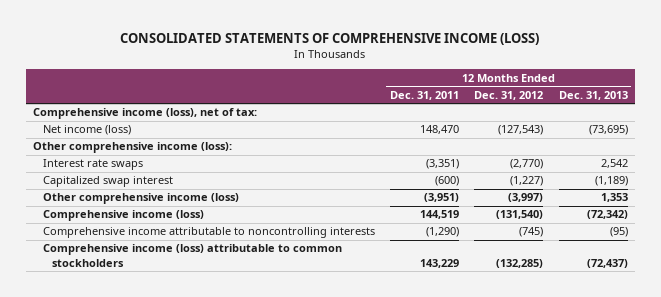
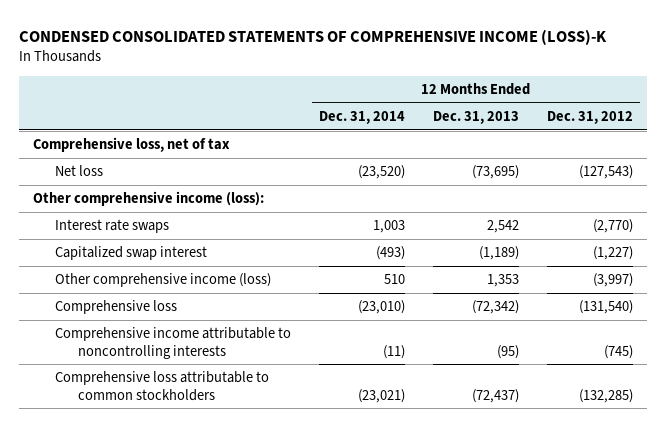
- CONSOLIDATED STATEMENTS OF COMPREHENSIVE INCOME (LOSS)
+ CONDENSED CONSOLIDATED STATEMENTS OF COMPREHENSIVE INCOME (LOSS)-K
- | 12 Months Ended Dec. 31, 2011 | 12 Months Ended Dec. 31, 2012 | 12 Months Ended Dec. 31, 2013
+ | 12 Months Ended Dec. 31, 2014 | 12 Months Ended Dec. 31, 2013 | 12 Months Ended Dec. 31, 2012
- Comprehensive income (loss), net of tax:
- Net income (loss) | 148,470 | (127,543) | (73,695)
+ Comprehensive loss, net of tax
+ Net loss | (23,520) | (73,695) | (127,543)
- Comprehensive income (loss) | 144,519 | (131,540) | (72,342)
+ Comprehensive loss | (23,010) | (72,342) | (131,540)
- Comprehensive income (loss) attributable to common stockholders | 143,229 | (132,285) | (72,437)
+ Comprehensive loss attributable to common stockholders | (23,021) | (72,437) | (132,285)

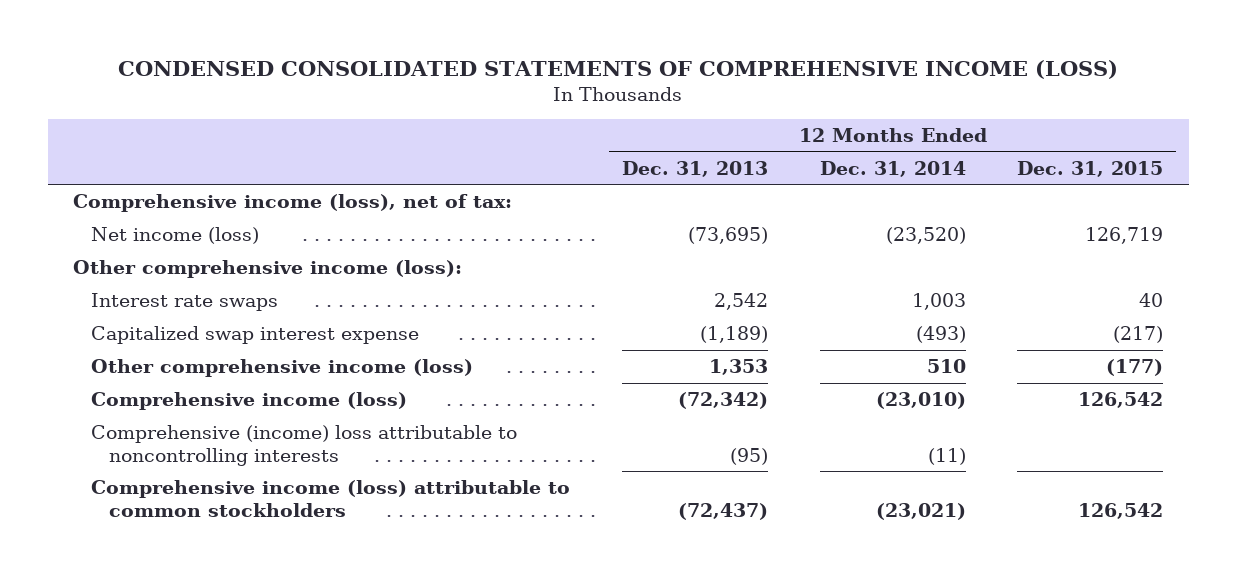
- CONDENSED CONSOLIDATED STATEMENTS OF COMPREHENSIVE INCOME (LOSS)-K
+ CONDENSED CONSOLIDATED STATEMENTS OF COMPREHENSIVE INCOME (LOSS)
- | 12 Months Ended Dec. 31, 2014 | 12 Months Ended Dec. 31, 2013 | 12 Months Ended Dec. 31, 2012
+ | 12 Months Ended Dec. 31, 2013 | 12 Months Ended Dec. 31, 2014 | 12 Months Ended Dec. 31, 2015
- Comprehensive loss, net of tax
- Net loss | (23,520) | (73,695) | (127,543)
+ Comprehensive income (loss), net of tax:
+ Net income (loss) | (73,695) | (23,520) | 126,719
- Capitalized swap interest | (493) | (1,189) | (1,227)
+ Capitalized swap interest expense | (1,189) | (493) | (217)
- Comprehensive loss | (23,010) | (72,342) | (131,540)
- Comprehensive income attributable to noncontrolling interests | (11) | (95) | (745)
- Comprehensive loss attributable to common stockholders | (23,021) | (72,437) | (132,285)
+ Comprehensive income (loss) | (72,342) | (23,010) | 126,542
+ Comprehensive (income) loss attributable to noncontrolling interests | (95) | (11) |
+ Comprehensive income (loss) attributable to common stockholders | (72,437) | (23,021) | 126,542

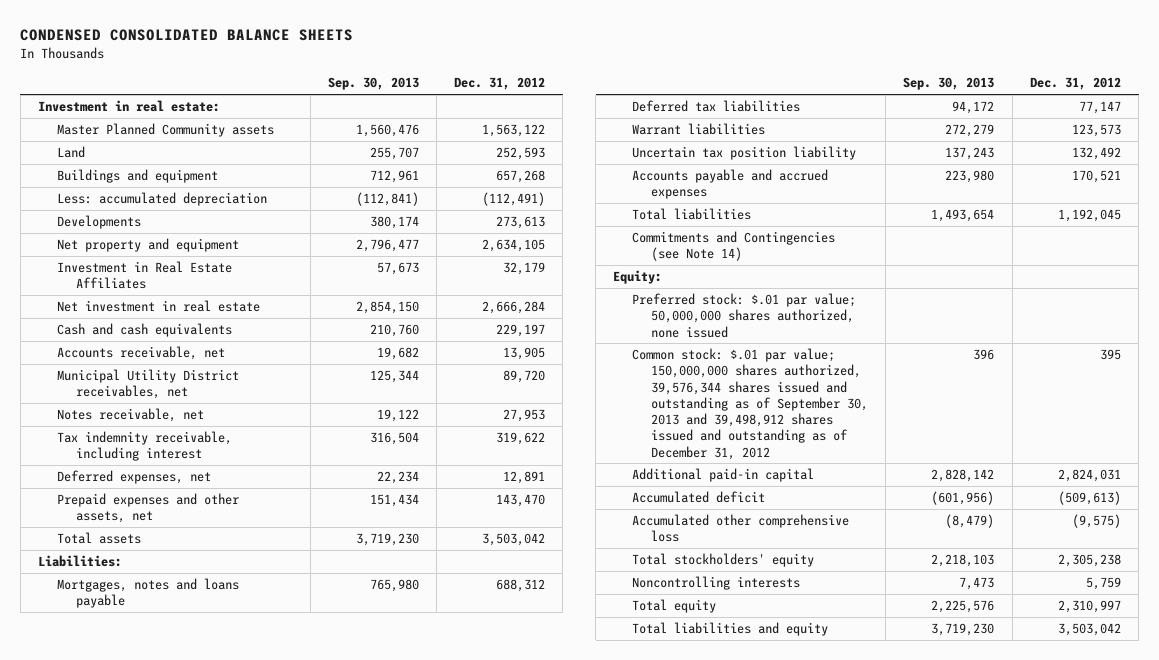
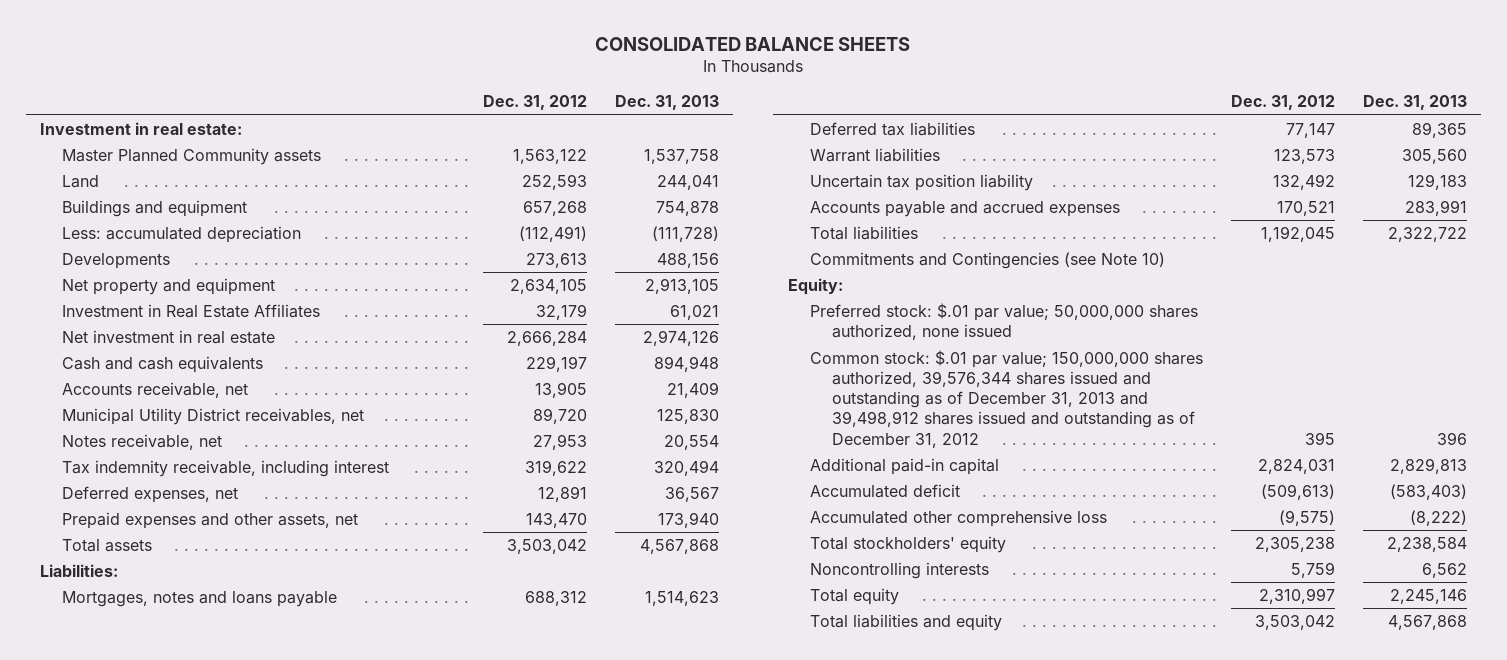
- CONDENSED CONSOLIDATED BALANCE SHEETS
+ CONSOLIDATED BALANCE SHEETS
- | Sep. 30, 2013 | Dec. 31, 2012
+ | Dec. 31, 2012 | Dec. 31, 2013
- Commitments and Contingencies (see Note 14)
+ Commitments and Contingencies (see Note 10)
- Common stock: $.01 par value; 150,000,000 shares authorized, 39,576,344 shares issued and outstanding as of September 30, 2013 and 39,498,912 shares issued and outstanding as of December 31, 2012 | 396 | 395
+ Common stock: $.01 par value; 150,000,000 shares authorized, 39,576,344 shares issued and outstanding as of December 31, 2013 and 39,498,912 shares issued and outstanding as of December 31, 2012 | 395 | 396

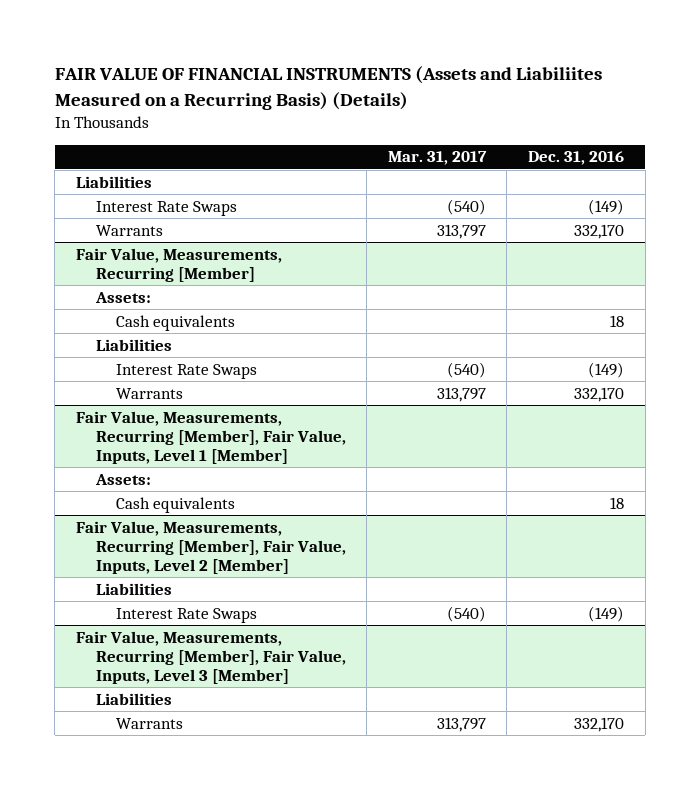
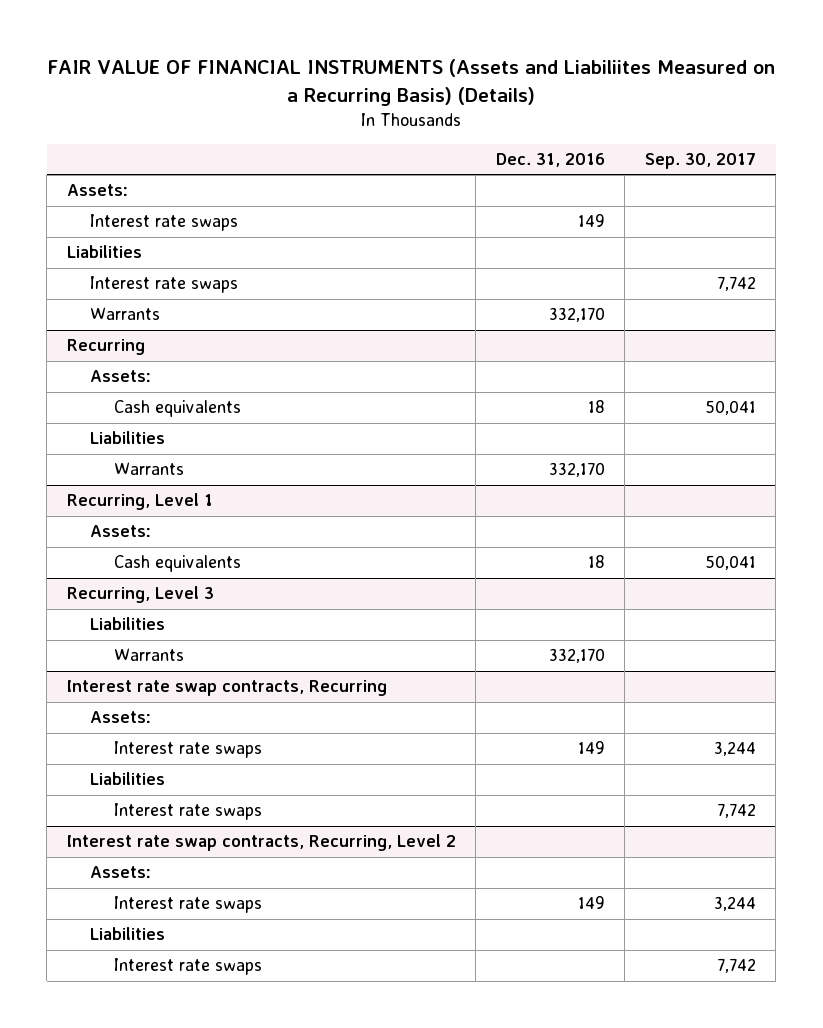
- | Mar. 31, 2017 | Dec. 31, 2016
+ | Dec. 31, 2016 | Sep. 30, 2017
+ Assets:
+ Interest rate swaps | 149 |
- Interest Rate Swaps | (540) | (149)
+ Interest rate swaps | | 7,742
- Fair Value, Measurements, Recurring [Member]
+ Recurring
- Interest Rate Swaps | (540) | (149)
- Fair Value, Measurements, Recurring [Member], Fair Value, Inputs, Level 1 [Member]
+ Recurring, Level 1
- Fair Value, Measurements, Recurring [Member], Fair Value, Inputs, Level 2 [Member]
- Liabilities
- Interest Rate Swaps | (540) | (149)
- Fair Value, Measurements, Recurring [Member], Fair Value, Inputs, Level 3 [Member]
+ Recurring, Level 3
+ Interest rate swap contracts, Recurring
+ Assets:
+ Interest rate swaps | 149 | 3,244
+ Liabilities
+ Interest rate swaps | | 7,742
+ Interest rate swap contracts, Recurring, Level 2
+ Assets:
+ Interest rate swaps | 149 | 3,244
+ Liabilities
+ Interest rate swaps | | 7,742

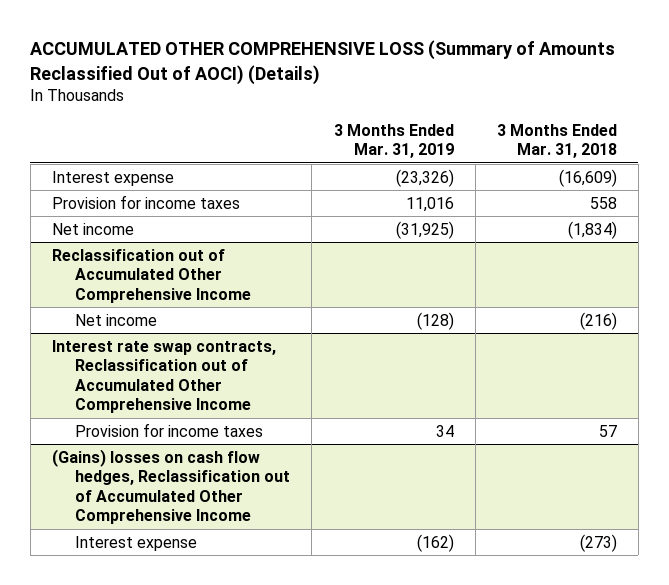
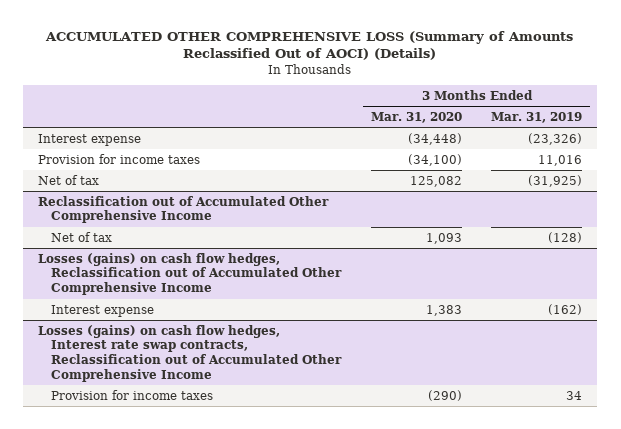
- | 3 Months Ended Mar. 31, 2019 | 3 Months Ended Mar. 31, 2018
+ | 3 Months Ended Mar. 31, 2020 | 3 Months Ended Mar. 31, 2019
- Net income | (31,925) | (1,834)
+ Net of tax | 125,082 | (31,925)
@ Reclassification out of Accumulated Other Comprehensive Income
- Net income | (128) | (216)
- Interest rate swap contracts, Reclassification out of Accumulated Other Comprehensive Income
- Provision for income taxes | 34 | 57
- (Gains) losses on cash flow hedges, Reclassification out of Accumulated Other Comprehensive Income
@ Reclassification out of Accumulated Other Comprehensive Income
+ Net of tax | 1,093 | (128)
+ Losses (gains) on cash flow hedges, Reclassification out of Accumulated Other Comprehensive Income
+ Losses (gains) on cash flow hedges, Interest rate swap contracts, Reclassification out of Accumulated Other Comprehensive Income
+ Provision for income taxes | (290) | 34

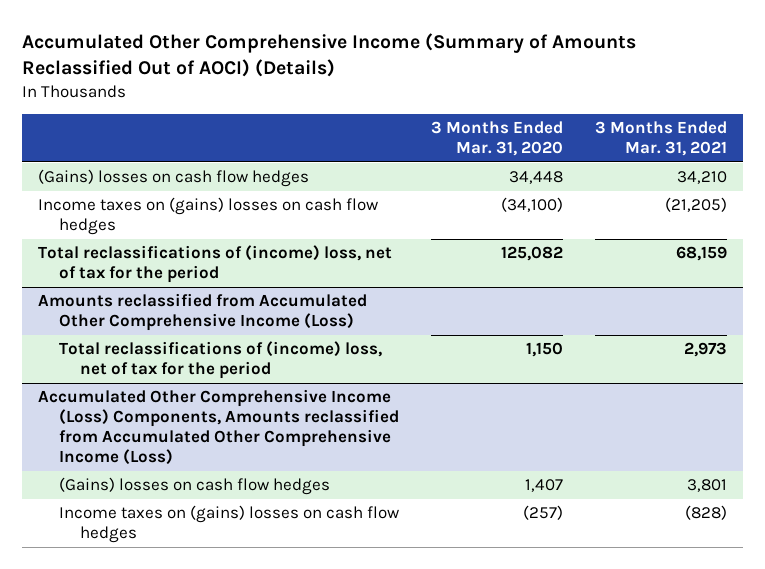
- ACCUMULATED OTHER COMPREHENSIVE LOSS (Summary of Amounts Reclassified Out of AOCI) (Details)
+ Accumulated Other Comprehensive Income (Summary of Amounts Reclassified Out of AOCI) (Details)
- | 3 Months Ended Mar. 31, 2020 | 3 Months Ended Mar. 31, 2019
+ | 3 Months Ended Mar. 31, 2020 | 3 Months Ended Mar. 31, 2021
- Interest expense | (34,448) | (23,326)
- Provision for income taxes | (34,100) | 11,016
- Net of tax | 125,082 | (31,925)
- Reclassification out of Accumulated Other Comprehensive Income
- Net of tax | 1,093 | (128)
- Losses (gains) on cash flow hedges, Reclassification out of Accumulated Other Comprehensive Income
- Interest expense | 1,383 | (162)
- Losses (gains) on cash flow hedges, Interest rate swap contracts, Reclassification out of Accumulated Other Comprehensive Income
- Provision for income taxes | (290) | 34
+ (Gains) losses on cash flow hedges | 34,448 | 34,210
+ Income taxes on (gains) losses on cash flow hedges | (34,100) | (21,205)
+ Total reclassifications of (income) loss, net of tax for the period | 125,082 | 68,159
+ Amounts reclassified from Accumulated Other Comprehensive Income (Loss)
+ Total reclassifications of (income) loss, net of tax for the period | 1,150 | 2,973
+ Accumulated Other Comprehensive Income (Loss) Components, Amounts reclassified from Accumulated Other Comprehensive Income (Loss)
+ (Gains) losses on cash flow hedges | 1,407 | 3,801
+ Income taxes on (gains) losses on cash flow hedges | (257) | (828)

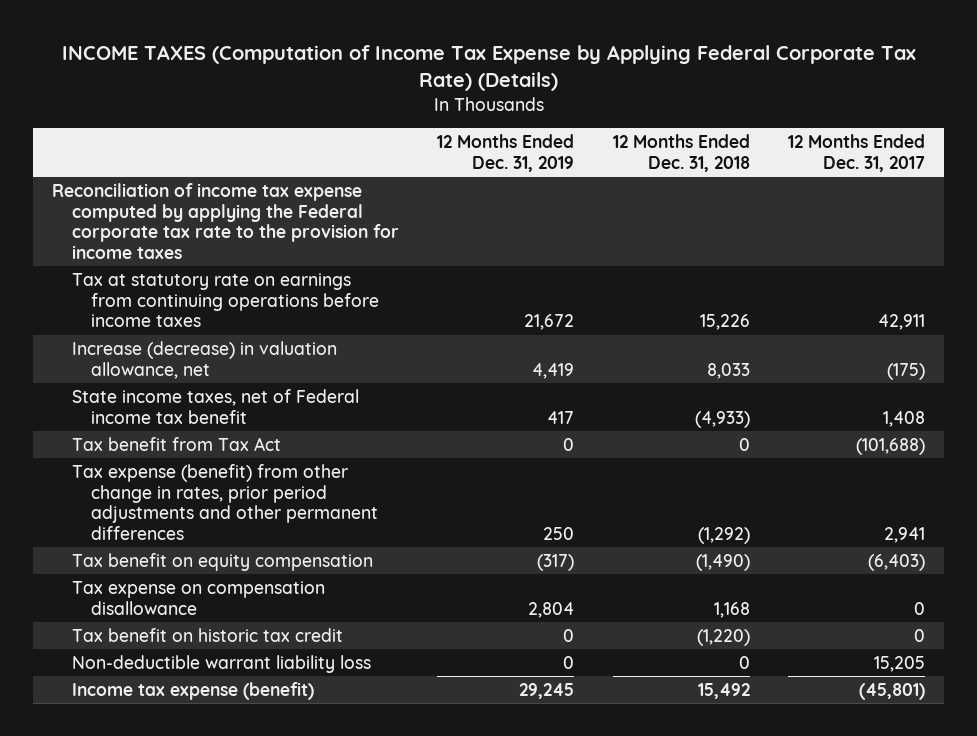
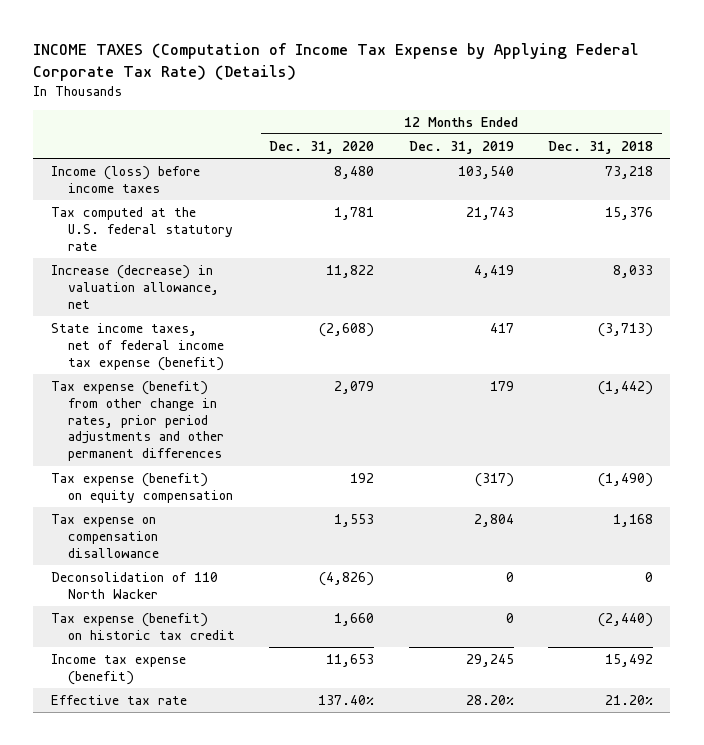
- | 12 Months Ended Dec. 31, 2019 | 12 Months Ended Dec. 31, 2018 | 12 Months Ended Dec. 31, 2017
+ | 12 Months Ended Dec. 31, 2020 | 12 Months Ended Dec. 31, 2019 | 12 Months Ended Dec. 31, 2018
- Reconciliation of income tax expense computed by applying the Federal corporate tax rate to the provision for income taxes
- Tax at statutory rate on earnings from continuing operations before income taxes | 21,672 | 15,226 | 42,911
+ Income (loss) before income taxes | 8,480 | 103,540 | 73,218
+ Tax computed at the U.S. federal statutory rate | 1,781 | 21,743 | 15,376
- State income taxes, net of Federal income tax benefit | 417 | (4,933) | 1,408
- Tax benefit from Tax Act | 0 | 0 | (101,688)
- Tax expense (benefit) from other change in rates, prior period adjustments and other permanent differences | 250 | (1,292) | 2,941
- Tax benefit on equity compensation | (317) | (1,490) | (6,403)
+ State income taxes, net of federal income tax expense (benefit) | (2,608) | 417 | (3,713)
+ Tax expense (benefit) from other change in rates, prior period adjustments and other permanent differences | 2,079 | 179 | (1,442)
+ Tax expense (benefit) on equity compensation | 192 | (317) | (1,490)
- Tax benefit on historic tax credit | 0 | (1,220) | 0
- Non-deductible warrant liability loss | 0 | 0 | 15,205
+ Deconsolidation of 110 North Wacker | (4,826) | 0 | 0
+ Tax expense (benefit) on historic tax credit | 1,660 | 0 | (2,440)
+ Effective tax rate | 137.40% | 28.20% | 21.20%

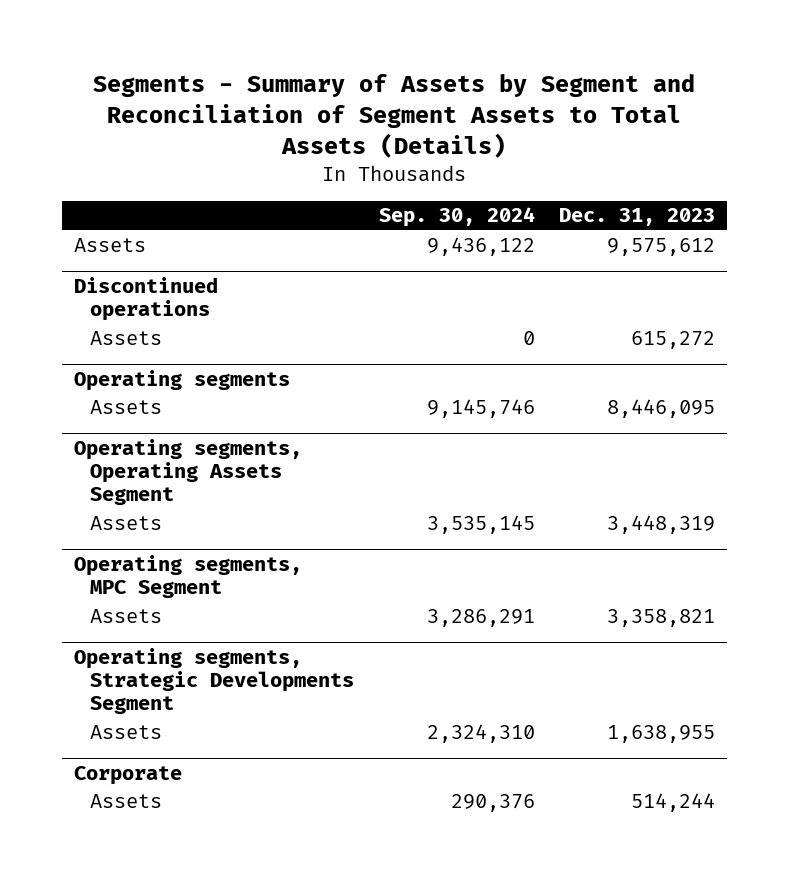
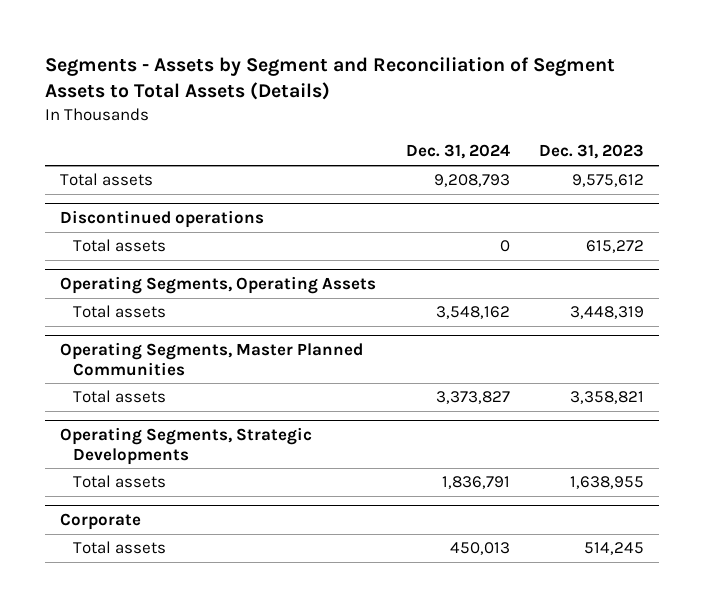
- Segments - Summary of Assets by Segment and Reconciliation of Segment Assets to Total Assets (Details)
+ Segments - Assets by Segment and Reconciliation of Segment Assets to Total Assets (Details)
- | Sep. 30, 2024 | Dec. 31, 2023
+ | Dec. 31, 2024 | Dec. 31, 2023
- Assets | 9,436,122 | 9,575,612
+ Total assets | 9,208,793 | 9,575,612
@ Discontinued operations
- Assets | 0 | 615,272
- Operating segments
- Assets | 9,145,746 | 8,446,095
- Operating segments, Operating Assets Segment
- Assets | 3,535,145 | 3,448,319
- Operating segments, MPC Segment
- Assets | 3,286,291 | 3,358,821
- Operating segments, Strategic Developments Segment
- Assets | 2,324,310 | 1,638,955
@ Discontinued operations
+ Total assets | 0 | 615,272
+ Operating Segments, Operating Assets
+ Total assets | 3,548,162 | 3,448,319
+ Operating Segments, Master Planned Communities
+ Total assets | 3,373,827 | 3,358,821
+ Operating Segments, Strategic Developments
+ Total assets | 1,836,791 | 1,638,955
@ Corporate
- Assets | 290,376 | 514,244
+ Total assets | 450,013 | 514,245

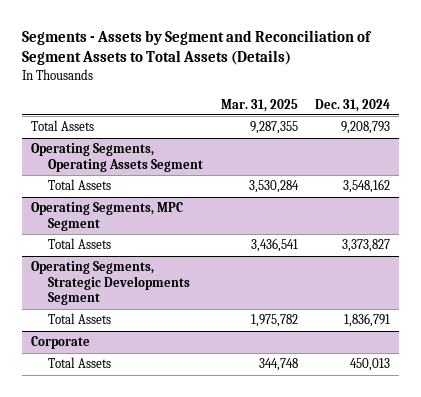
- | Dec. 31, 2024 | Dec. 31, 2023
+ | Mar. 31, 2025 | Dec. 31, 2024
- Total assets | 9,208,793 | 9,575,612
- Discontinued operations
- Total assets | 0 | 615,272
- Operating Segments, Operating Assets
- Total assets | 3,548,162 | 3,448,319
- Operating Segments, Master Planned Communities
- Total assets | 3,373,827 | 3,358,821
- Operating Segments, Strategic Developments
- Total assets | 1,836,791 | 1,638,955
+ Total Assets | 9,287,355 | 9,208,793
+ Operating Segments, Operating Assets Segment
+ Total Assets | 3,530,284 | 3,548,162
+ Operating Segments, MPC Segment
+ Total Assets | 3,436,541 | 3,373,827
+ Operating Segments, Strategic Developments Segment
+ Total Assets | 1,975,782 | 1,836,791
@ Corporate
- Total assets | 450,013 | 514,245
+ Total Assets | 344,748 | 450,013

